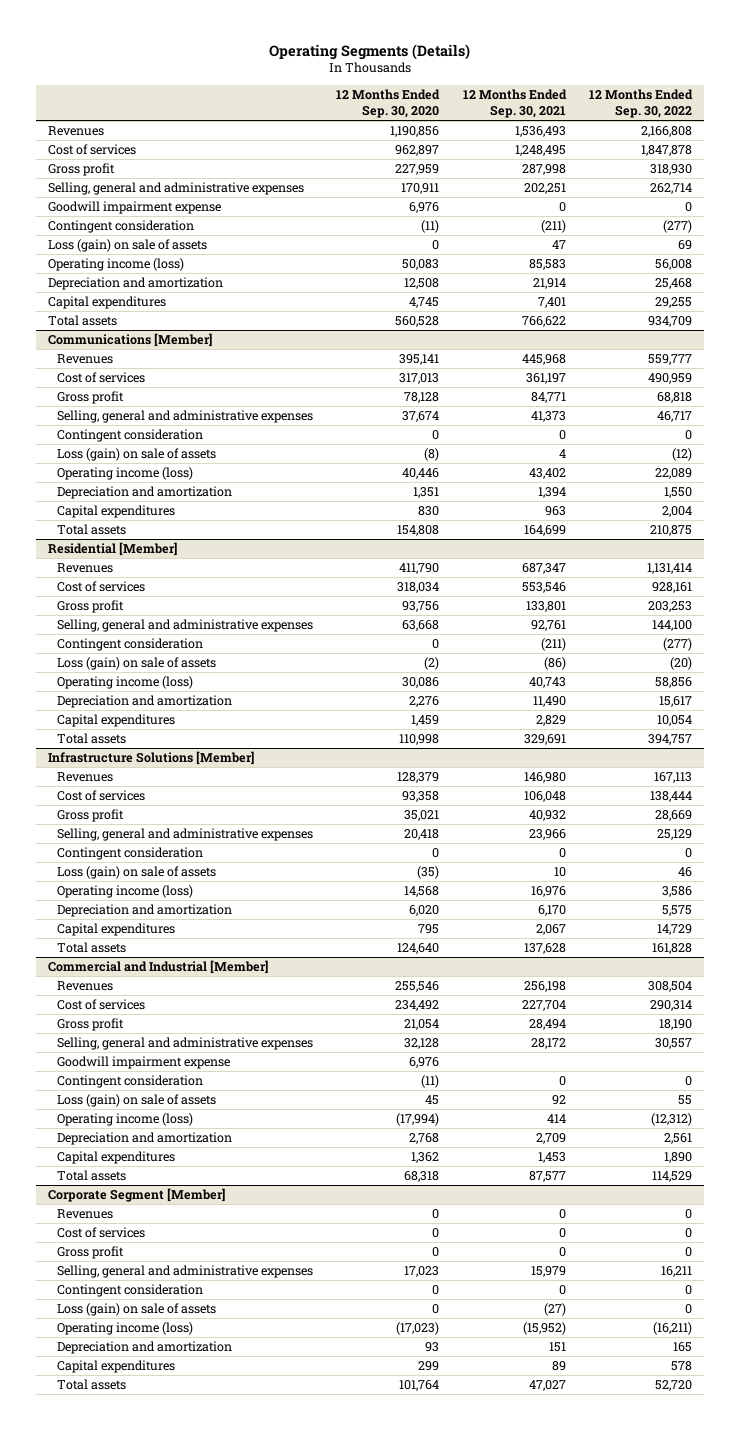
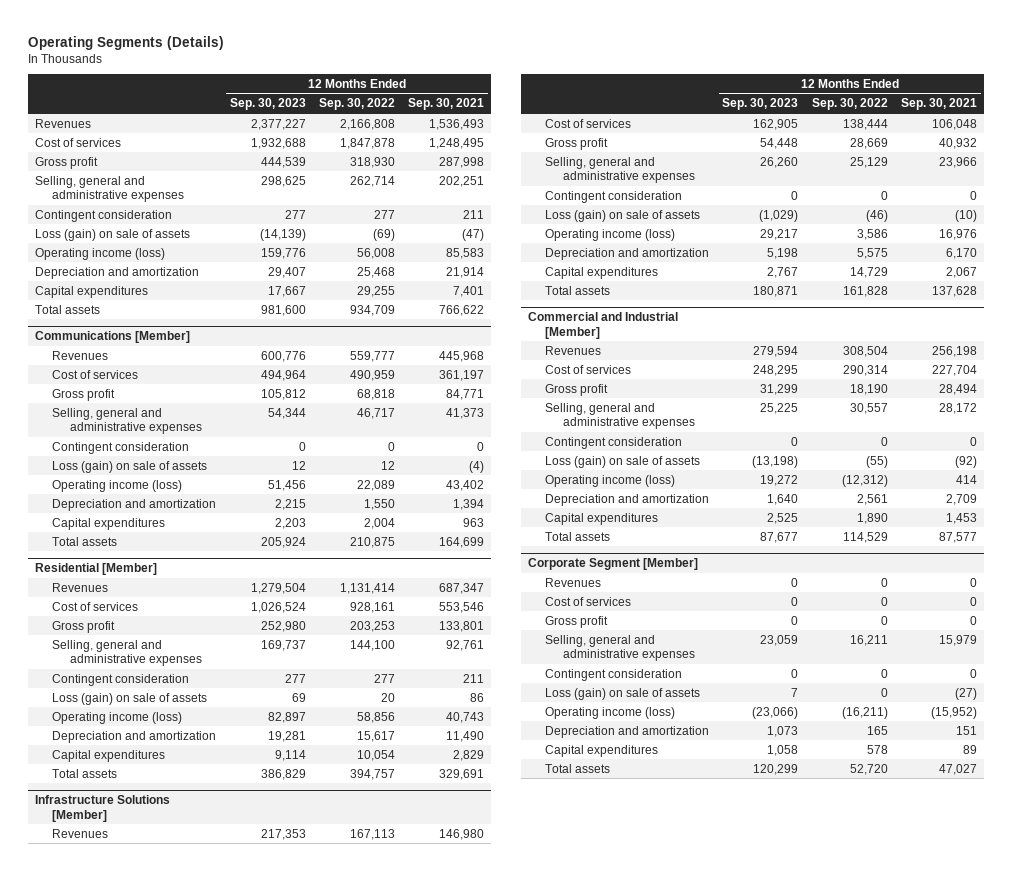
- | 12 Months Ended Sep. 30, 2020 | 12 Months Ended Sep. 30, 2021 | 12 Months Ended Sep. 30, 2022
+ | 12 Months Ended Sep. 30, 2023 | 12 Months Ended Sep. 30, 2022 | 12 Months Ended Sep. 30, 2021
- Goodwill impairment expense | 6,976 | 0 | 0
- Contingent consideration | (11) | (211) | (277)
- Loss (gain) on sale of assets | 0 | 47 | 69
+ Contingent consideration | 277 | 277 | 211
+ Loss (gain) on sale of assets | (14,139) | (69) | (47)
@ Communications [Member]
- Loss (gain) on sale of assets | (8) | 4 | (12)
+ Loss (gain) on sale of assets | 12 | 12 | (4)
@ Residential [Member]
- Contingent consideration | 0 | (211) | (277)
- Loss (gain) on sale of assets | (2) | (86) | (20)
+ Contingent consideration | 277 | 277 | 211
+ Loss (gain) on sale of assets | 69 | 20 | 86
@ Infrastructure Solutions [Member]
- Loss (gain) on sale of assets | (35) | 10 | 46
+ Loss (gain) on sale of assets | (1,029) | (46) | (10)
@ Commercial and Industrial [Member]
- Goodwill impairment expense | 6,976 | |
- Loss (gain) on sale of assets | 45 | 92 | 55
+ Loss (gain) on sale of assets | (13,198) | (55) | (92)

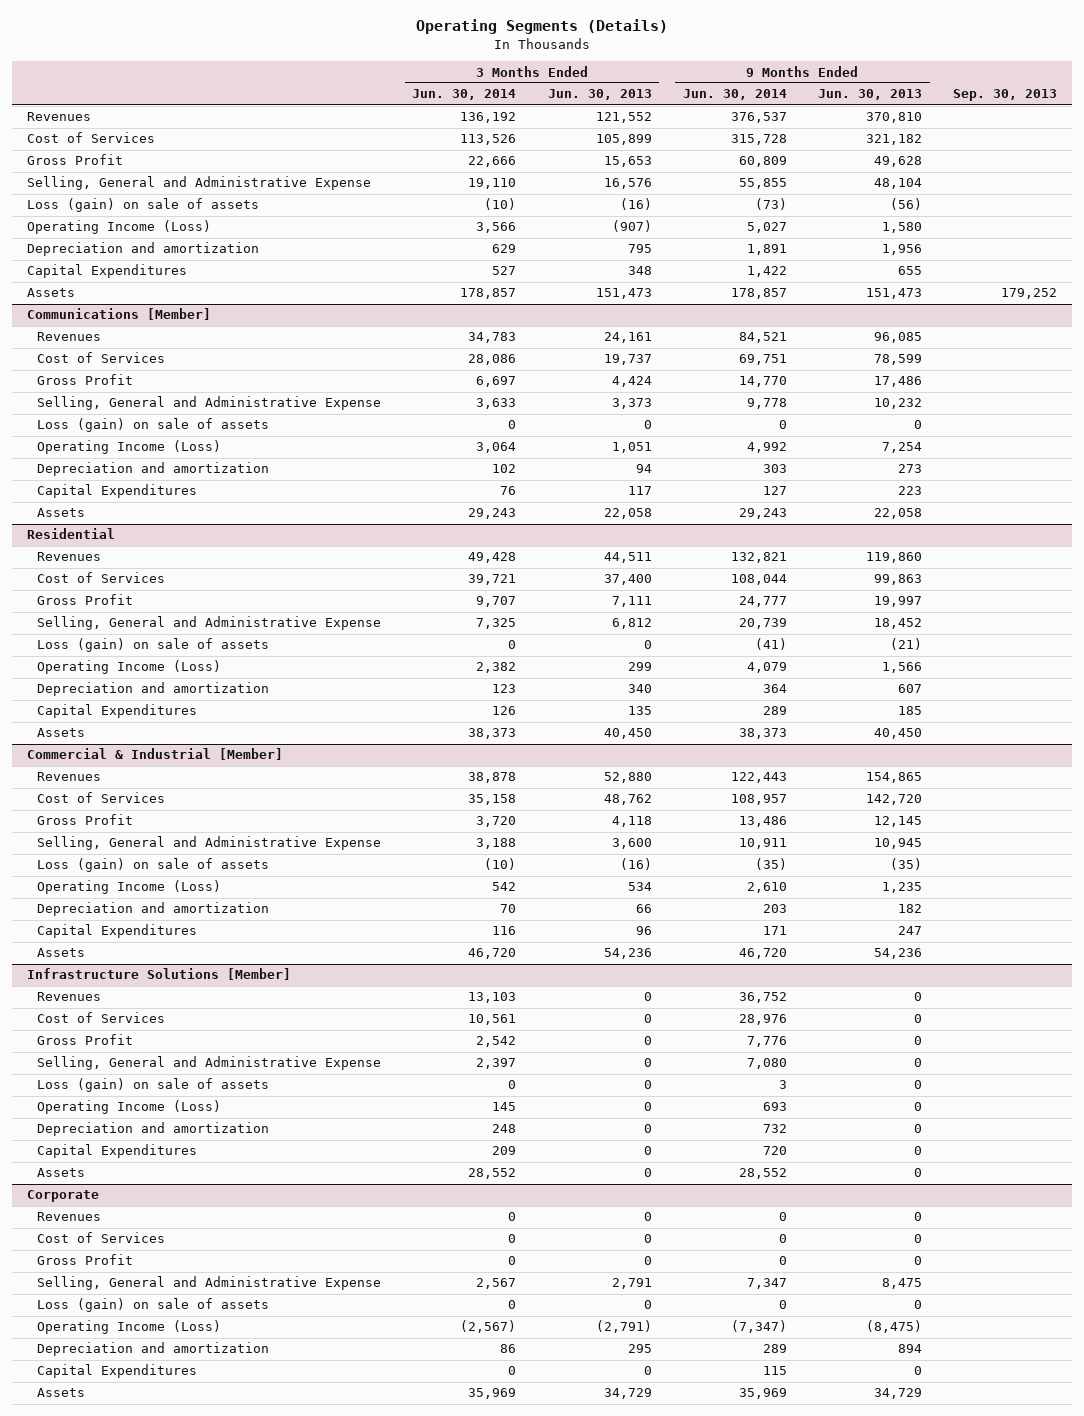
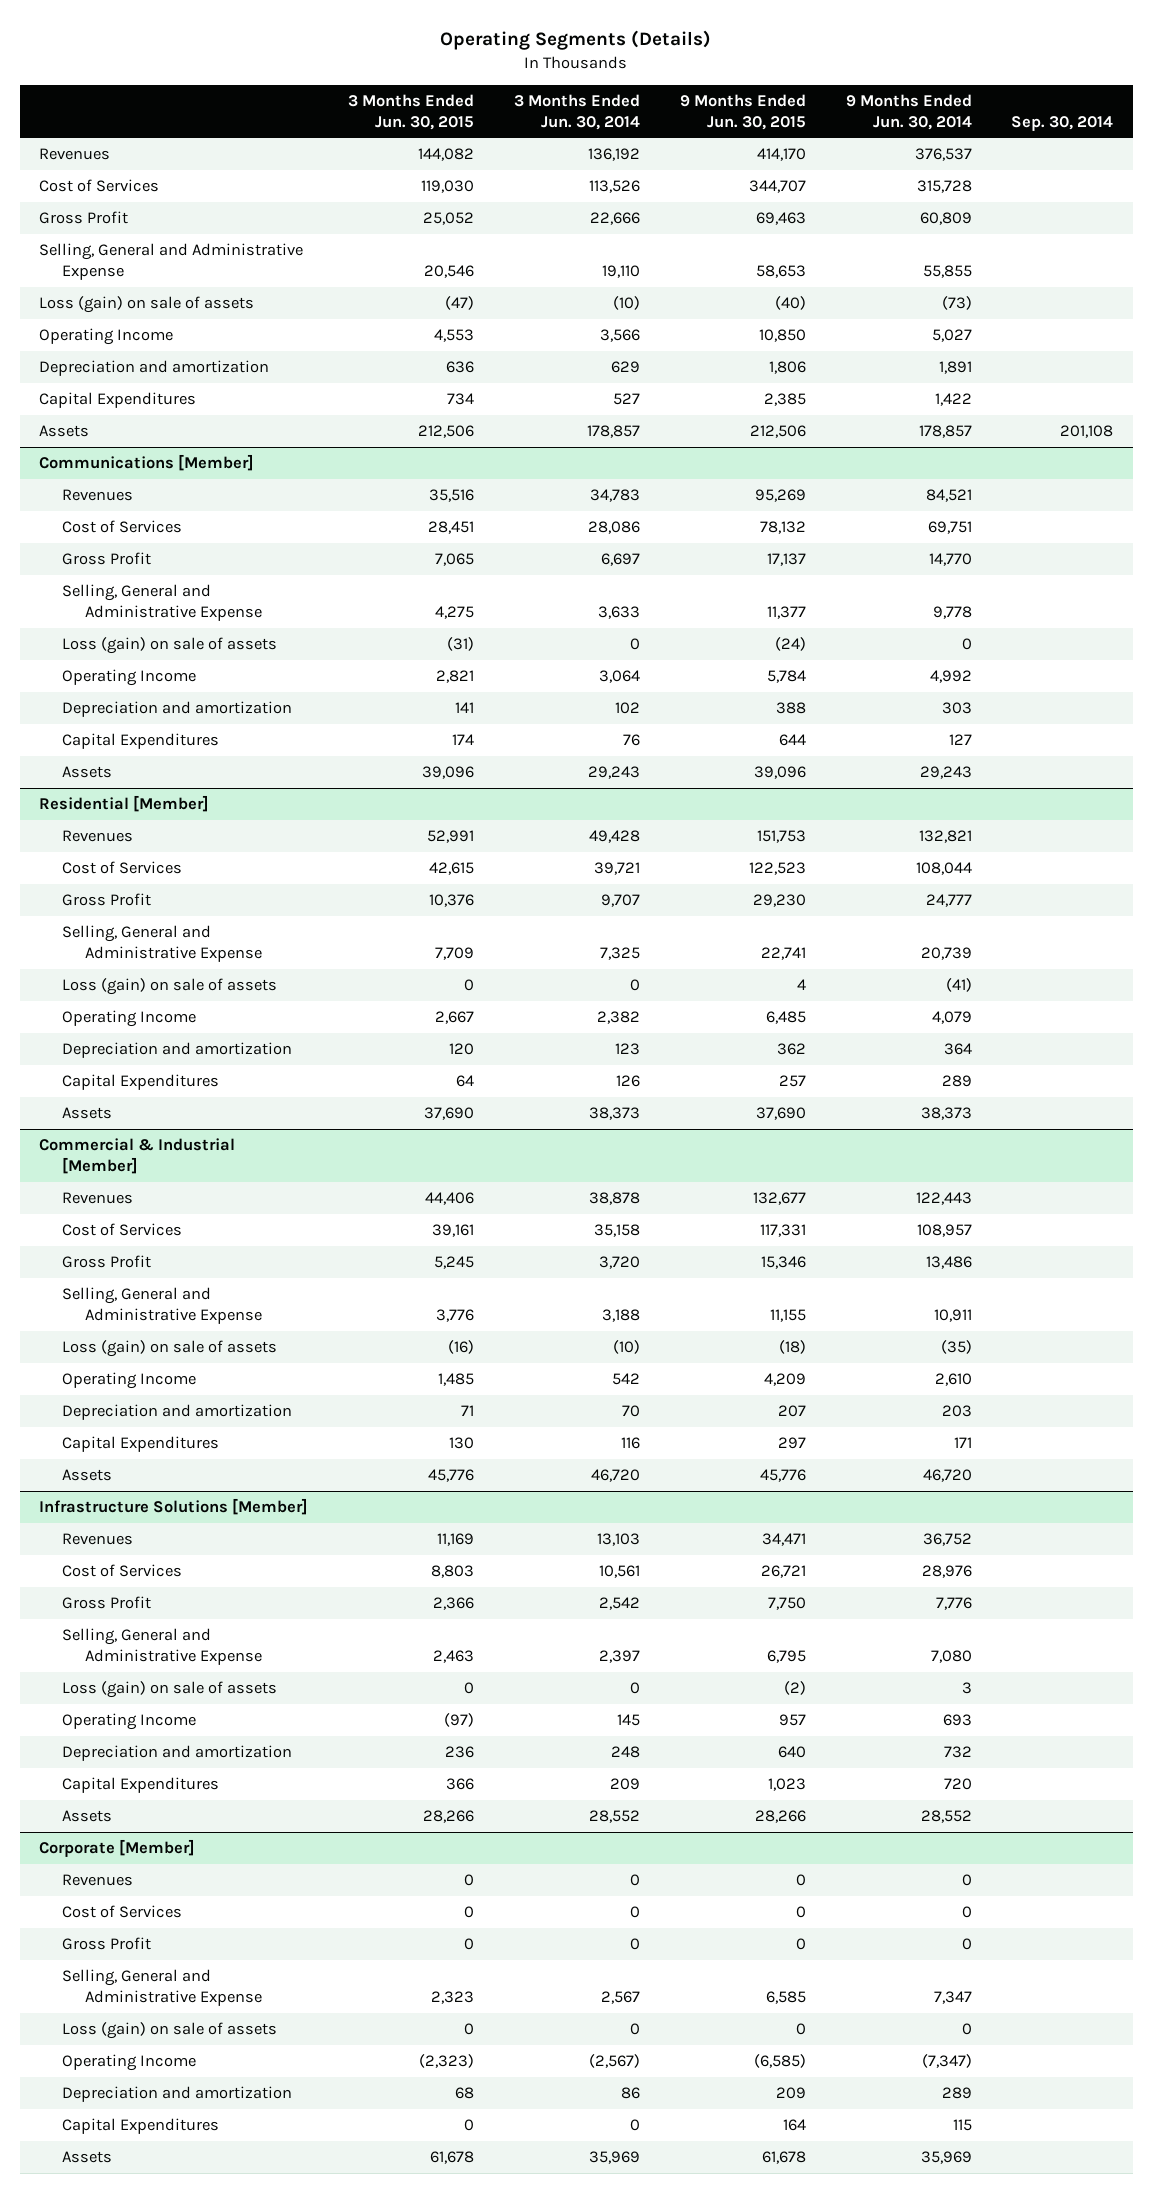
- | 3 Months Ended Jun. 30, 2014 | 3 Months Ended Jun. 30, 2013 | 9 Months Ended Jun. 30, 2014 | 9 Months Ended Jun. 30, 2013 | Sep. 30, 2013
+ | 3 Months Ended Jun. 30, 2015 | 3 Months Ended Jun. 30, 2014 | 9 Months Ended Jun. 30, 2015 | 9 Months Ended Jun. 30, 2014 | Sep. 30, 2014
- Operating Income (Loss) | 3,566 | (907) | 5,027 | 1,580 |
+ Operating Income | 4,553 | 3,566 | 10,850 | 5,027 |
@ Communications [Member]
- Operating Income (Loss) | 3,064 | 1,051 | 4,992 | 7,254 |
+ Operating Income | 2,821 | 3,064 | 5,784 | 4,992 |
- Residential
+ Residential [Member]
- Operating Income (Loss) | 2,382 | 299 | 4,079 | 1,566 |
+ Operating Income | 2,667 | 2,382 | 6,485 | 4,079 |
@ Commercial & Industrial [Member]
- Operating Income (Loss) | 542 | 534 | 2,610 | 1,235 |
+ Operating Income | 1,485 | 542 | 4,209 | 2,610 |
@ Infrastructure Solutions [Member]
- Operating Income (Loss) | 145 | 0 | 693 | 0 |
+ Operating Income | (97) | 145 | 957 | 693 |
- Corporate
+ Corporate [Member]
- Operating Income (Loss) | (2,567) | (2,791) | (7,347) | (8,475) |
+ Operating Income | (2,323) | (2,567) | (6,585) | (7,347) |

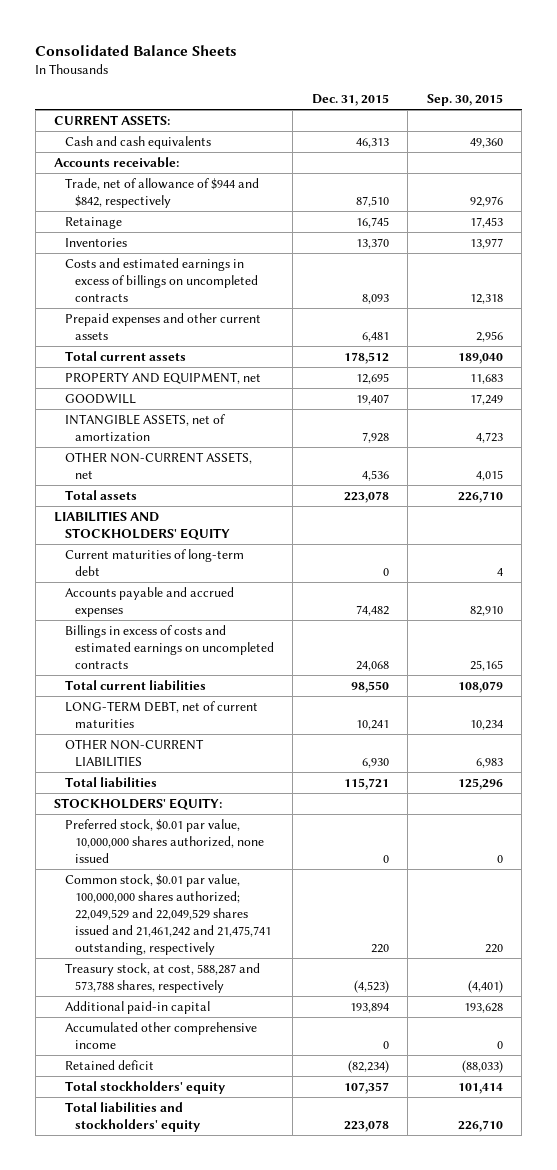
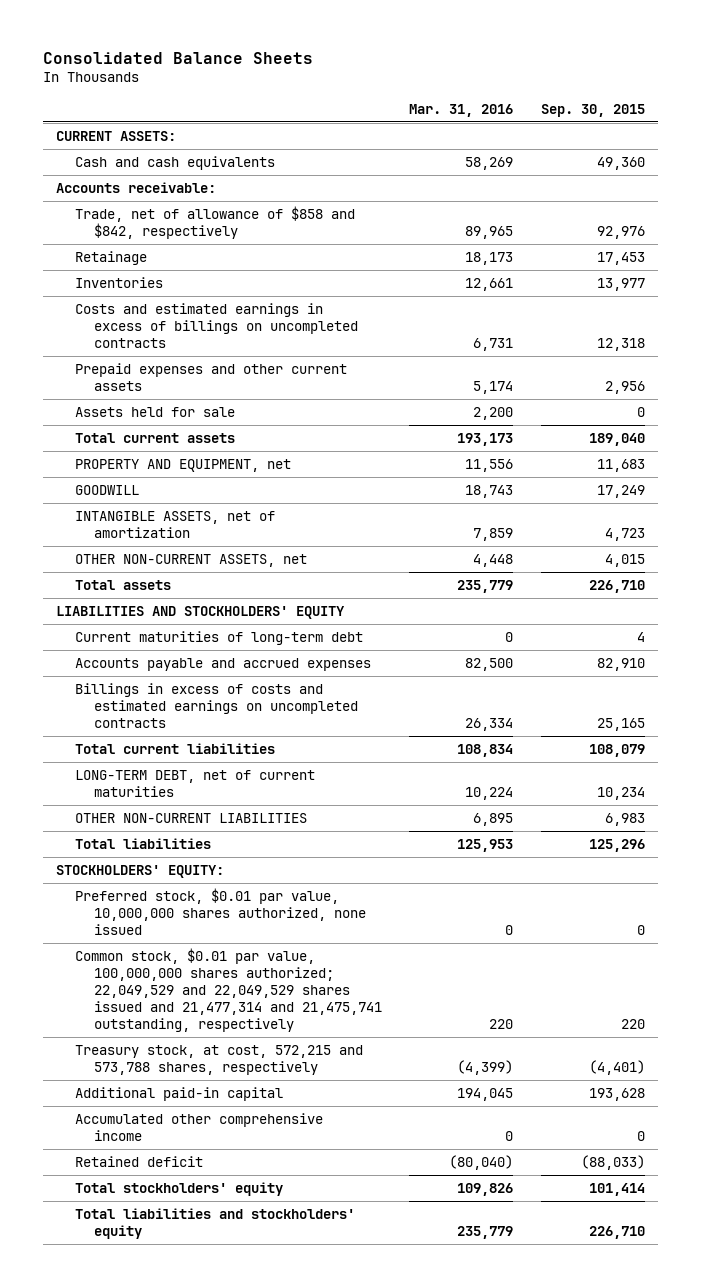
- | Dec. 31, 2015 | Sep. 30, 2015
+ | Mar. 31, 2016 | Sep. 30, 2015
- Trade, net of allowance of $944 and $842, respectively | 87,510 | 92,976
+ Trade, net of allowance of $858 and $842, respectively | 89,965 | 92,976
+ Assets held for sale | 2,200 | 0
- Common stock, $0.01 par value, 100,000,000 shares authorized; 22,049,529 and 22,049,529 shares issued and 21,461,242 and 21,475,741 outstanding, respectively | 220 | 220
- Treasury stock, at cost, 588,287 and 573,788 shares, respectively | (4,523) | (4,401)
+ Common stock, $0.01 par value, 100,000,000 shares authorized; 22,049,529 and 22,049,529 shares issued and 21,477,314 and 21,475,741 outstanding, respectively | 220 | 220
+ Treasury stock, at cost, 572,215 and 573,788 shares, respectively | (4,399) | (4,401)

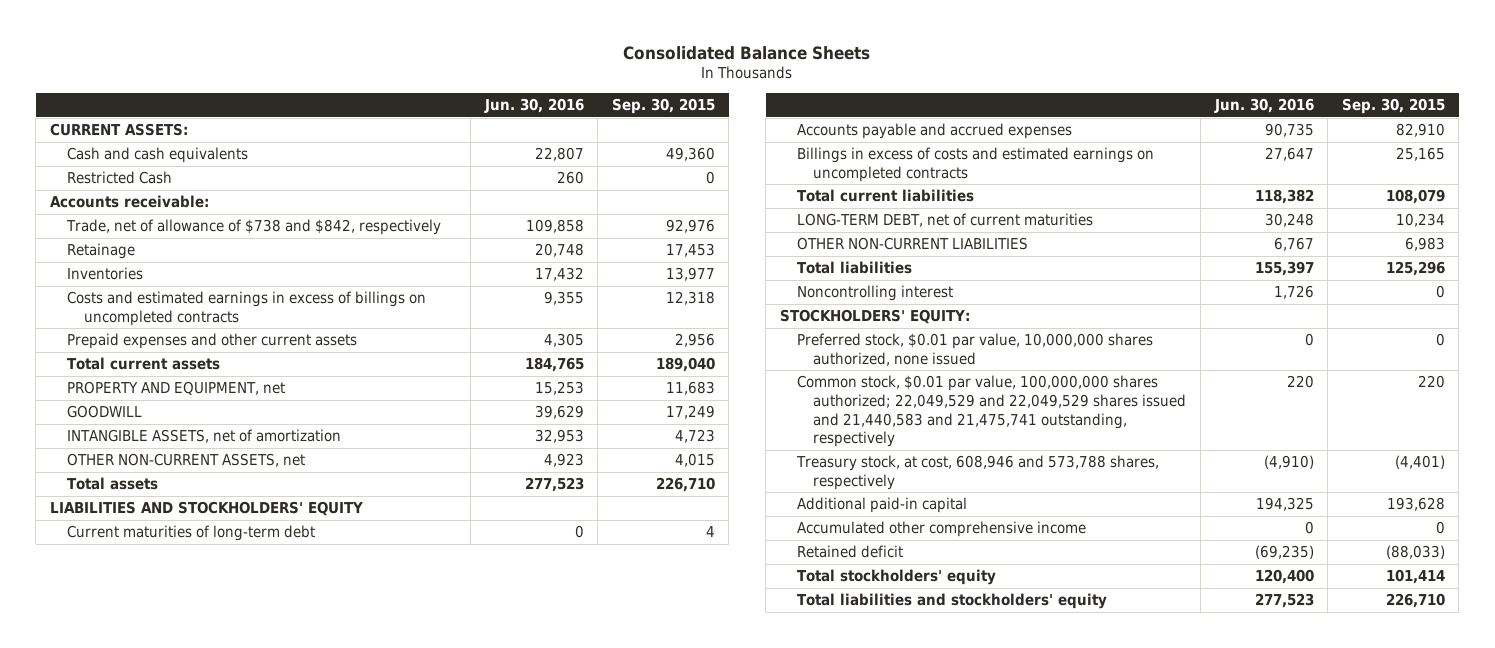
- | Mar. 31, 2016 | Sep. 30, 2015
+ | Jun. 30, 2016 | Sep. 30, 2015
+ Restricted Cash | 260 | 0
- Trade, net of allowance of $858 and $842, respectively | 89,965 | 92,976
+ Trade, net of allowance of $738 and $842, respectively | 109,858 | 92,976
- Assets held for sale | 2,200 | 0
+ Noncontrolling interest | 1,726 | 0
- Common stock, $0.01 par value, 100,000,000 shares authorized; 22,049,529 and 22,049,529 shares issued and 21,477,314 and 21,475,741 outstanding, respectively | 220 | 220
- Treasury stock, at cost, 572,215 and 573,788 shares, respectively | (4,399) | (4,401)
+ Common stock, $0.01 par value, 100,000,000 shares authorized; 22,049,529 and 22,049,529 shares issued and 21,440,583 and 21,475,741 outstanding, respectively | 220 | 220
+ Treasury stock, at cost, 608,946 and 573,788 shares, respectively | (4,910) | (4,401)

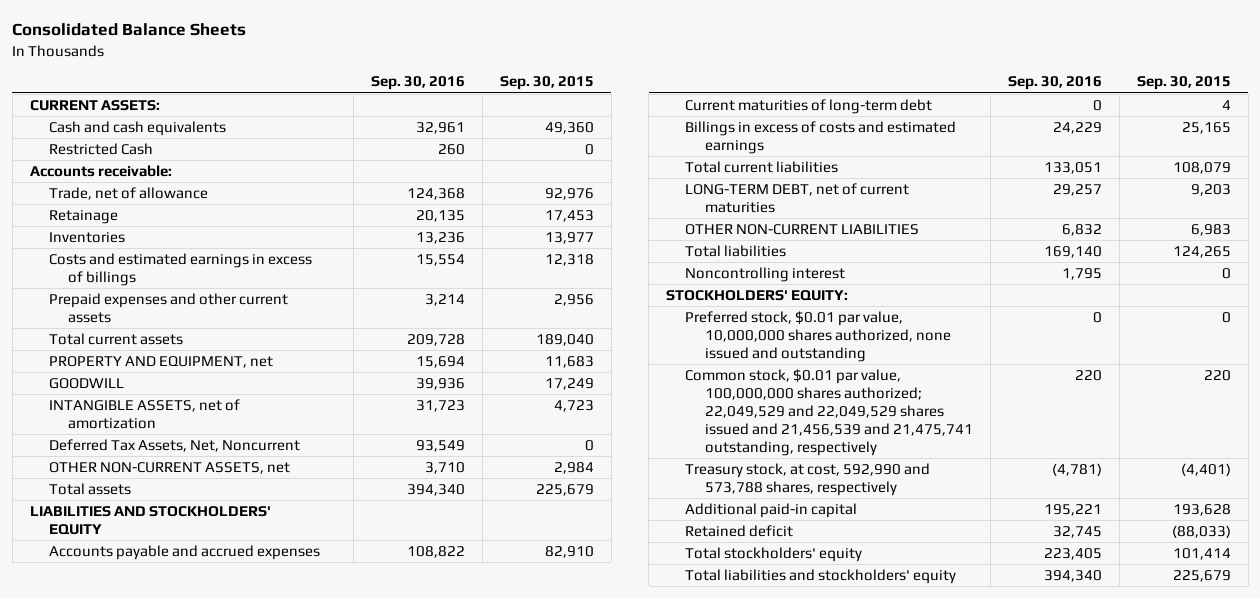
- | Jun. 30, 2016 | Sep. 30, 2015
+ | Sep. 30, 2016 | Sep. 30, 2015
- Trade, net of allowance of $738 and $842, respectively | 109,858 | 92,976
+ Trade, net of allowance | 124,368 | 92,976
- Costs and estimated earnings in excess of billings on uncompleted contracts | 9,355 | 12,318
+ Costs and estimated earnings in excess of billings | 15,554 | 12,318
- OTHER NON-CURRENT ASSETS, net | 4,923 | 4,015
- Total assets | 277,523 | 226,710
+ Deferred Tax Assets, Net, Noncurrent | 93,549 | 0
+ OTHER NON-CURRENT ASSETS, net | 3,710 | 2,984
+ Total assets | 394,340 | 225,679
- Billings in excess of costs and estimated earnings on uncompleted contracts | 27,647 | 25,165
moved down: Current maturities of long-term debt | 0 | 4
+ Billings in excess of costs and estimated earnings | 24,229 | 25,165
- LONG-TERM DEBT, net of current maturities | 30,248 | 10,234
+ LONG-TERM DEBT, net of current maturities | 29,257 | 9,203
- Total liabilities | 155,397 | 125,296
+ Total liabilities | 169,140 | 124,265
- Preferred stock, $0.01 par value, 10,000,000 shares authorized, none issued | 0 | 0
- Common stock, $0.01 par value, 100,000,000 shares authorized; 22,049,529 and 22,049,529 shares issued and 21,440,583 and 21,475,741 outstanding, respectively | 220 | 220
- Treasury stock, at cost, 608,946 and 573,788 shares, respectively | (4,910) | (4,401)
+ Preferred stock, $0.01 par value, 10,000,000 shares authorized, none issued and outstanding | 0 | 0
+ Common stock, $0.01 par value, 100,000,000 shares authorized; 22,049,529 and 22,049,529 shares issued and 21,456,539 and 21,475,741 outstanding, respectively | 220 | 220
+ Treasury stock, at cost, 592,990 and 573,788 shares, respectively | (4,781) | (4,401)
- Accumulated other comprehensive income | 0 | 0
- Total liabilities and stockholders' equity | 277,523 | 226,710
+ Total liabilities and stockholders' equity | 394,340 | 225,679

